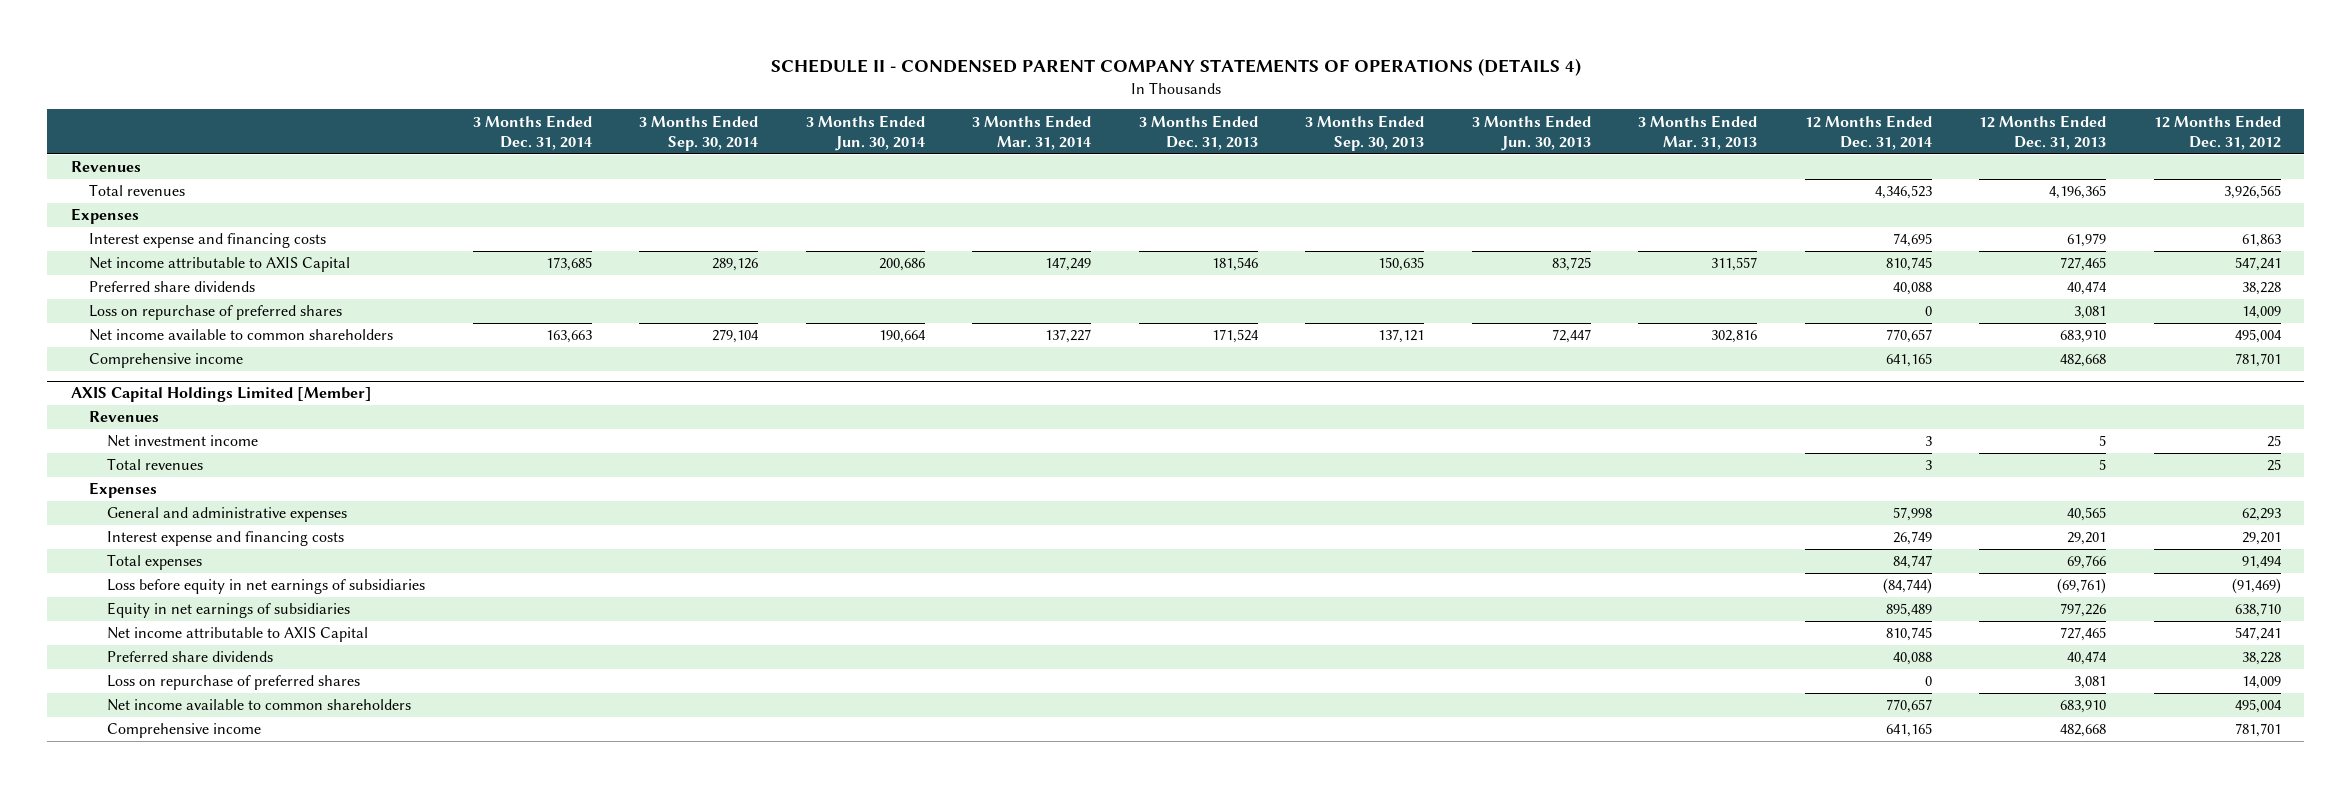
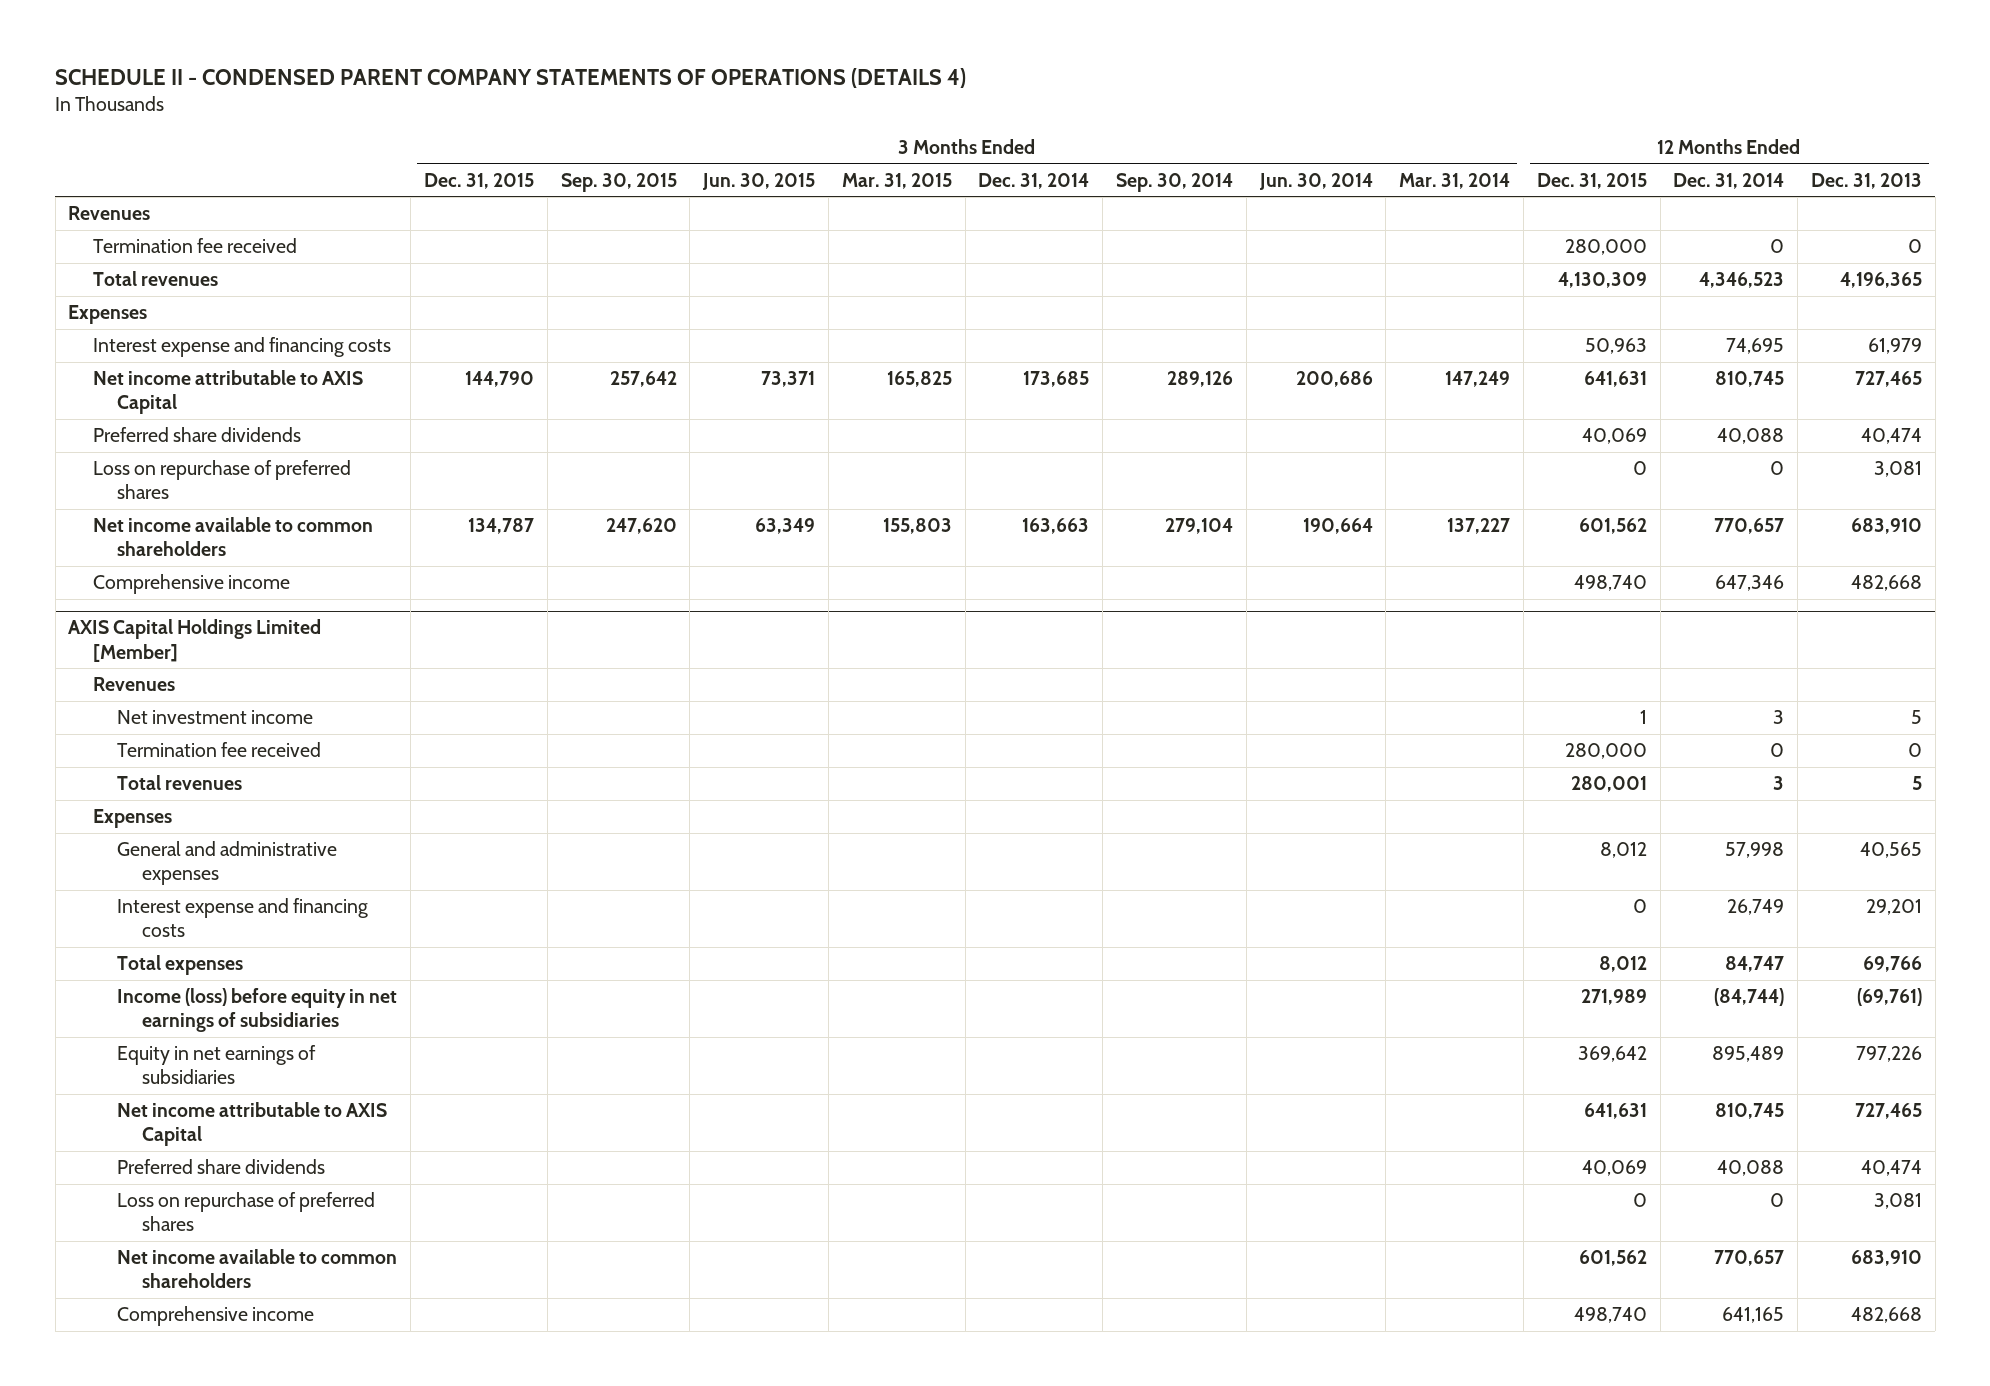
- | 3 Months Ended Dec. 31, 2014 | 3 Months Ended Sep. 30, 2014 | 3 Months Ended Jun. 30, 2014 | 3 Months Ended Mar. 31, 2014 | 3 Months Ended Dec. 31, 2013 | 3 Months Ended Sep. 30, 2013 | 3 Months Ended Jun. 30, 2013 | 3 Months Ended Mar. 31, 2013 | 12 Months Ended Dec. 31, 2014 | 12 Months Ended Dec. 31, 2013 | 12 Months Ended Dec. 31, 2012
+ | 3 Months Ended Dec. 31, 2015 | 3 Months Ended Sep. 30, 2015 | 3 Months Ended Jun. 30, 2015 | 3 Months Ended Mar. 31, 2015 | 3 Months Ended Dec. 31, 2014 | 3 Months Ended Sep. 30, 2014 | 3 Months Ended Jun. 30, 2014 | 3 Months Ended Mar. 31, 2014 | 12 Months Ended Dec. 31, 2015 | 12 Months Ended Dec. 31, 2014 | 12 Months Ended Dec. 31, 2013
+ Termination fee received | | | | | | | | | 280,000 | 0 | 0
- Comprehensive income | | | | | | | | | 641,165 | 482,668 | 781,701
+ Comprehensive income | | | | | | | | | 498,740 | 647,346 | 482,668
@ AXIS Capital Holdings Limited [Member]
+ Termination fee received | | | | | | | | | 280,000 | 0 | 0
- Loss before equity in net earnings of subsidiaries | | | | | | | | | (84,744) | (69,761) | (91,469)
+ Income (loss) before equity in net earnings of subsidiaries | | | | | | | | | 271,989 | (84,744) | (69,761)

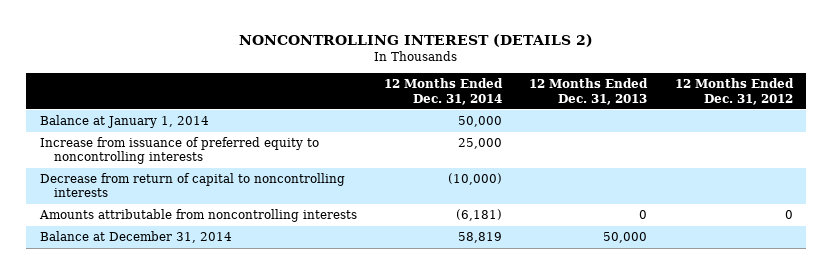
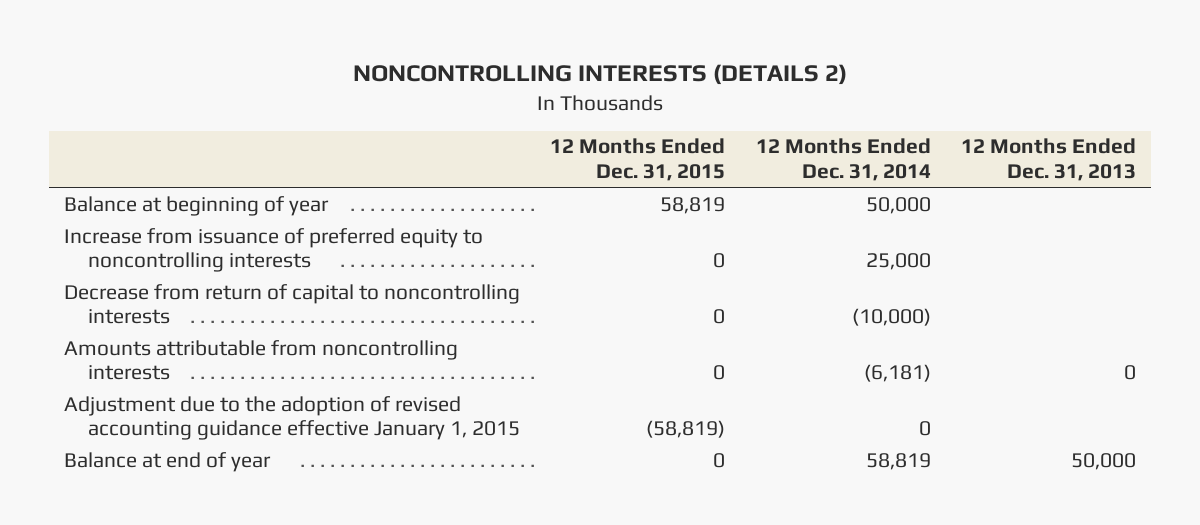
- NONCONTROLLING INTEREST (DETAILS 2)
+ NONCONTROLLING INTERESTS (DETAILS 2)
- | 12 Months Ended Dec. 31, 2014 | 12 Months Ended Dec. 31, 2013 | 12 Months Ended Dec. 31, 2012
+ | 12 Months Ended Dec. 31, 2015 | 12 Months Ended Dec. 31, 2014 | 12 Months Ended Dec. 31, 2013
- Balance at January 1, 2014 | 50,000 | |
+ Balance at beginning of year | 58,819 | 50,000 |
- Balance at December 31, 2014 | 58,819 | 50,000 |
+ Adjustment due to the adoption of revised accounting guidance effective January 1, 2015 | (58,819) | 0 |
+ Balance at end of year | 0 | 58,819 | 50,000

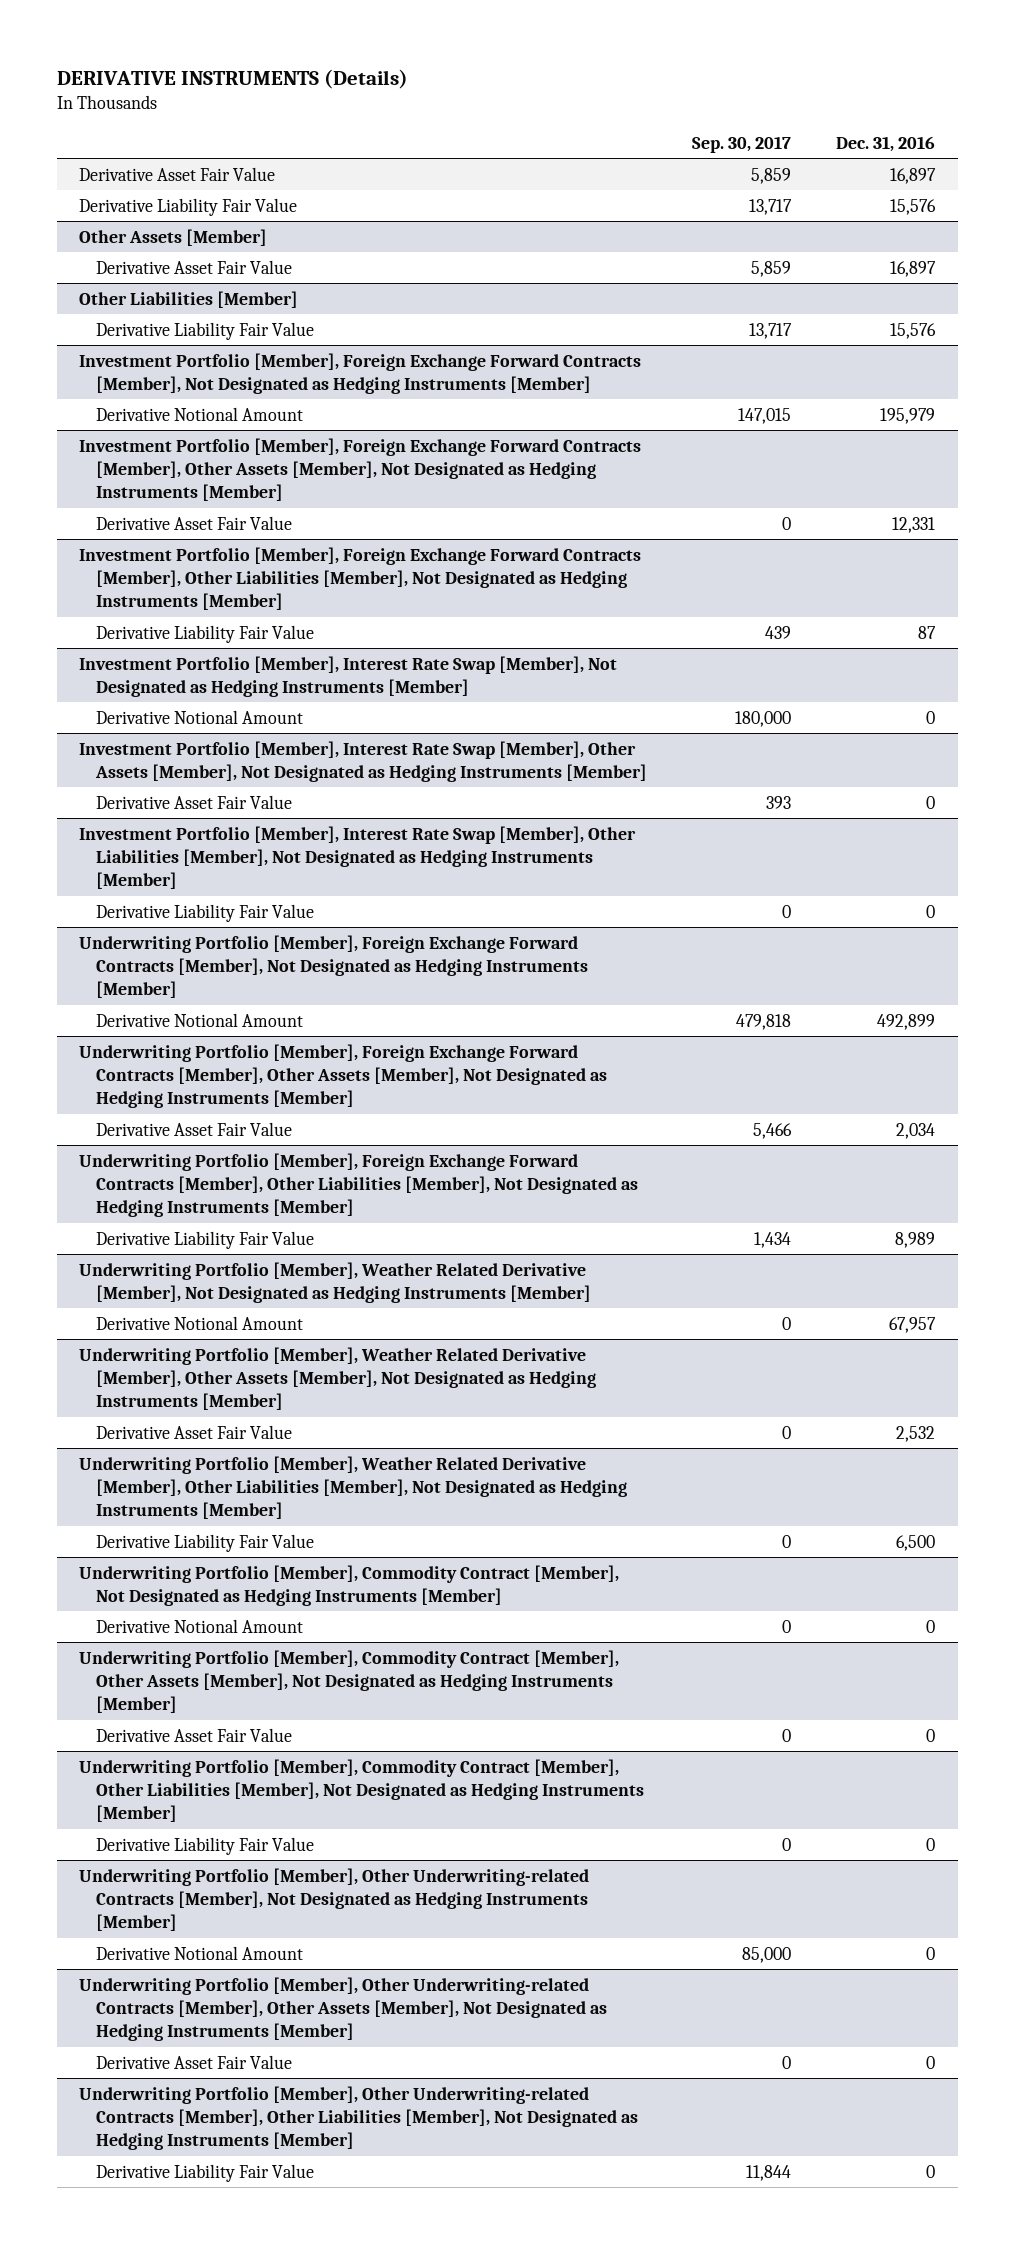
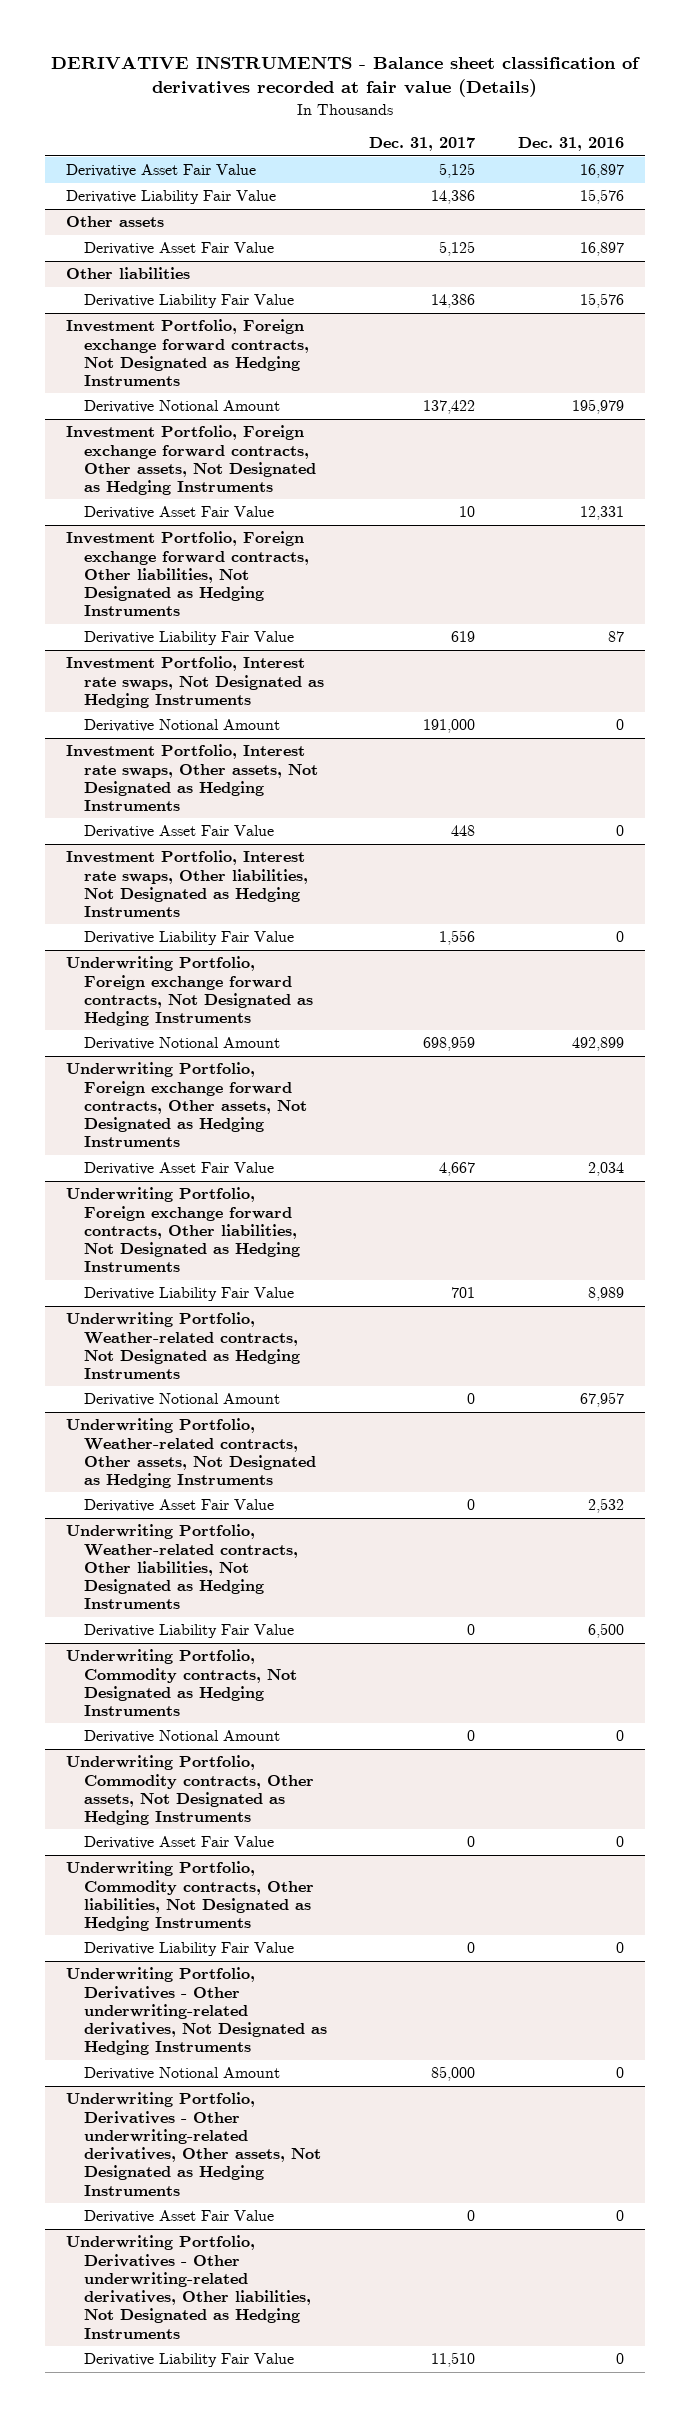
- DERIVATIVE INSTRUMENTS (Details)
+ DERIVATIVE INSTRUMENTS - Balance sheet classification of derivatives recorded at fair value (Details)
- | Sep. 30, 2017 | Dec. 31, 2016
+ | Dec. 31, 2017 | Dec. 31, 2016
- Other Assets [Member]
+ Other assets
- Other Liabilities [Member]
+ Other liabilities
- Investment Portfolio [Member], Foreign Exchange Forward Contracts [Member], Not Designated as Hedging Instruments [Member]
+ Investment Portfolio, Foreign exchange forward contracts, Not Designated as Hedging Instruments
- Investment Portfolio [Member], Foreign Exchange Forward Contracts [Member], Other Assets [Member], Not Designated as Hedging Instruments [Member]
+ Investment Portfolio, Foreign exchange forward contracts, Other assets, Not Designated as Hedging Instruments
- Investment Portfolio [Member], Foreign Exchange Forward Contracts [Member], Other Liabilities [Member], Not Designated as Hedging Instruments [Member]
+ Investment Portfolio, Foreign exchange forward contracts, Other liabilities, Not Designated as Hedging Instruments
- Investment Portfolio [Member], Interest Rate Swap [Member], Not Designated as Hedging Instruments [Member]
+ Investment Portfolio, Interest rate swaps, Not Designated as Hedging Instruments
- Investment Portfolio [Member], Interest Rate Swap [Member], Other Assets [Member], Not Designated as Hedging Instruments [Member]
+ Investment Portfolio, Interest rate swaps, Other assets, Not Designated as Hedging Instruments
- Investment Portfolio [Member], Interest Rate Swap [Member], Other Liabilities [Member], Not Designated as Hedging Instruments [Member]
+ Investment Portfolio, Interest rate swaps, Other liabilities, Not Designated as Hedging Instruments
- Underwriting Portfolio [Member], Foreign Exchange Forward Contracts [Member], Not Designated as Hedging Instruments [Member]
+ Underwriting Portfolio, Foreign exchange forward contracts, Not Designated as Hedging Instruments
- Underwriting Portfolio [Member], Foreign Exchange Forward Contracts [Member], Other Assets [Member], Not Designated as Hedging Instruments [Member]
+ Underwriting Portfolio, Foreign exchange forward contracts, Other assets, Not Designated as Hedging Instruments
- Underwriting Portfolio [Member], Foreign Exchange Forward Contracts [Member], Other Liabilities [Member], Not Designated as Hedging Instruments [Member]
+ Underwriting Portfolio, Foreign exchange forward contracts, Other liabilities, Not Designated as Hedging Instruments
- Underwriting Portfolio [Member], Weather Related Derivative [Member], Not Designated as Hedging Instruments [Member]
+ Underwriting Portfolio, Weather-related contracts, Not Designated as Hedging Instruments
- Underwriting Portfolio [Member], Weather Related Derivative [Member], Other Assets [Member], Not Designated as Hedging Instruments [Member]
+ Underwriting Portfolio, Weather-related contracts, Other assets, Not Designated as Hedging Instruments
- Underwriting Portfolio [Member], Weather Related Derivative [Member], Other Liabilities [Member], Not Designated as Hedging Instruments [Member]
+ Underwriting Portfolio, Weather-related contracts, Other liabilities, Not Designated as Hedging Instruments
- Underwriting Portfolio [Member], Commodity Contract [Member], Not Designated as Hedging Instruments [Member]
+ Underwriting Portfolio, Commodity contracts, Not Designated as Hedging Instruments
- Underwriting Portfolio [Member], Commodity Contract [Member], Other Assets [Member], Not Designated as Hedging Instruments [Member]
+ Underwriting Portfolio, Commodity contracts, Other assets, Not Designated as Hedging Instruments
- Underwriting Portfolio [Member], Commodity Contract [Member], Other Liabilities [Member], Not Designated as Hedging Instruments [Member]
+ Underwriting Portfolio, Commodity contracts, Other liabilities, Not Designated as Hedging Instruments
- Underwriting Portfolio [Member], Other Underwriting-related Contracts [Member], Not Designated as Hedging Instruments [Member]
+ Underwriting Portfolio, Derivatives - Other underwriting-related derivatives, Not Designated as Hedging Instruments
- Underwriting Portfolio [Member], Other Underwriting-related Contracts [Member], Other Assets [Member], Not Designated as Hedging Instruments [Member]
+ Underwriting Portfolio, Derivatives - Other underwriting-related derivatives, Other assets, Not Designated as Hedging Instruments
- Underwriting Portfolio [Member], Other Underwriting-related Contracts [Member], Other Liabilities [Member], Not Designated as Hedging Instruments [Member]
+ Underwriting Portfolio, Derivatives - Other underwriting-related derivatives, Other liabilities, Not Designated as Hedging Instruments

